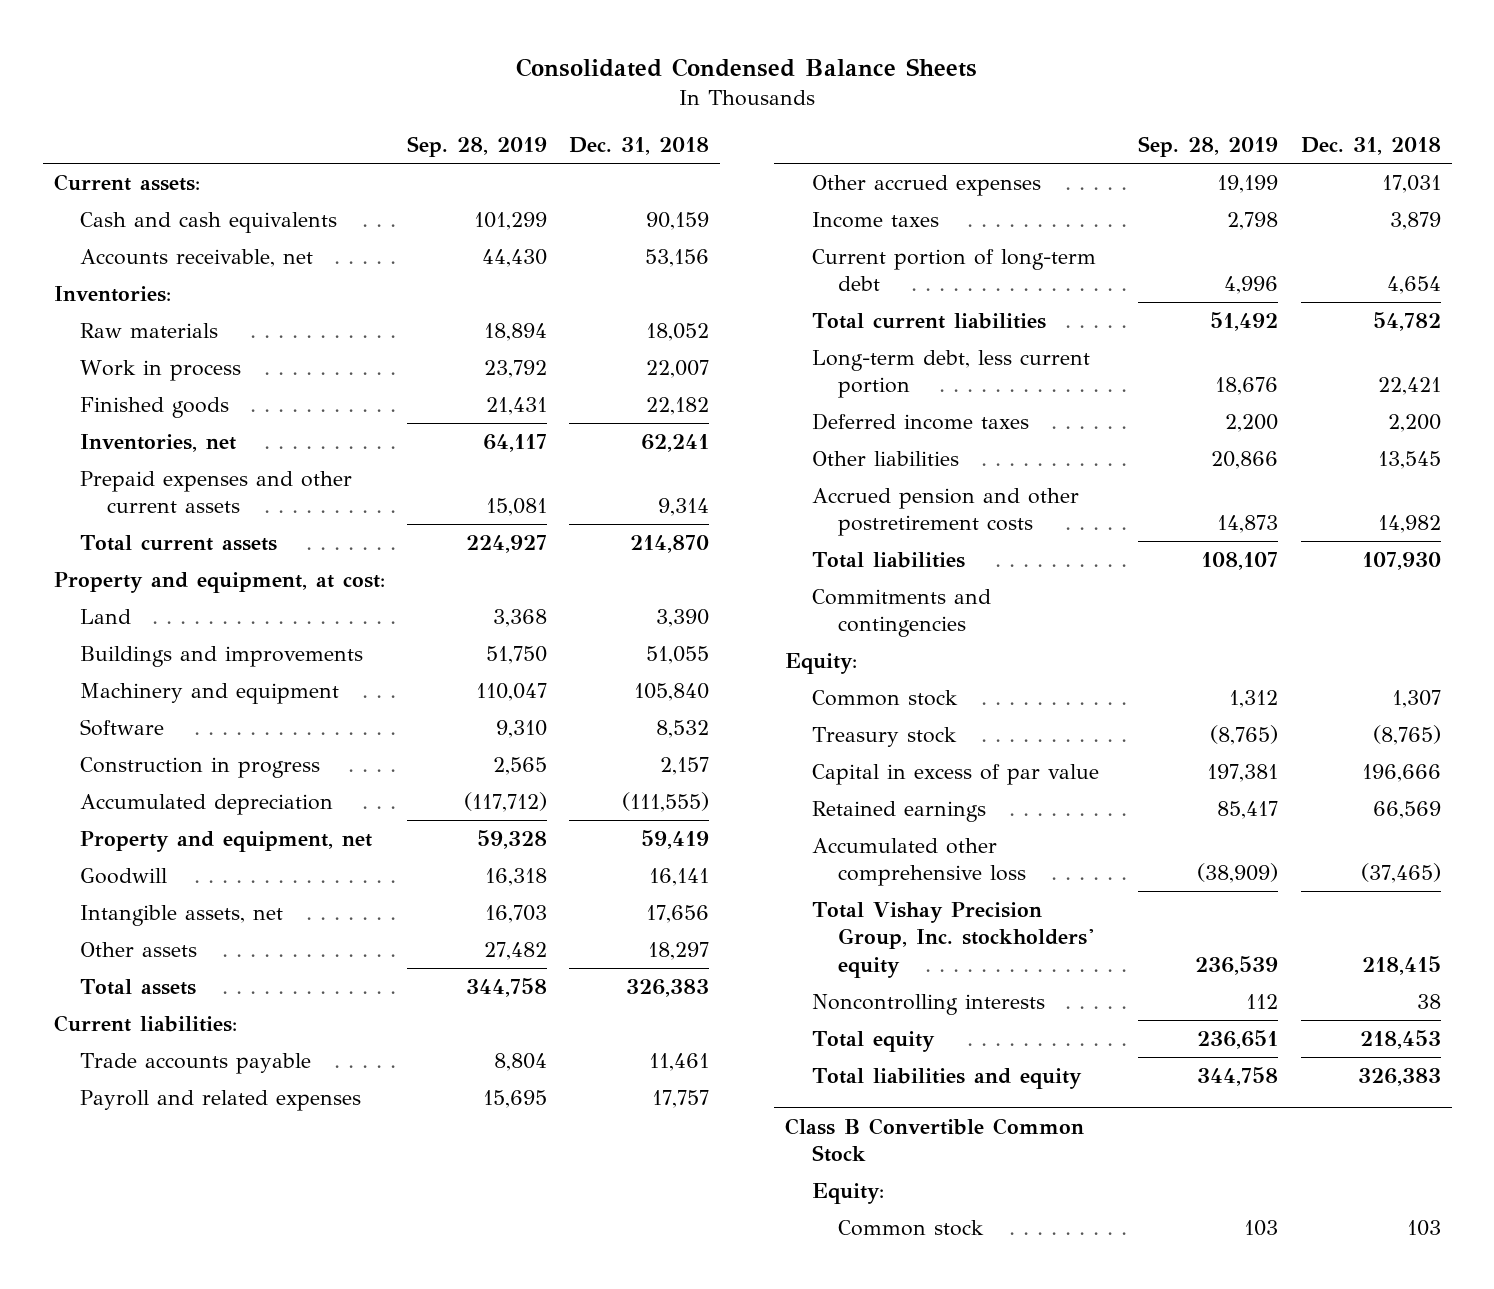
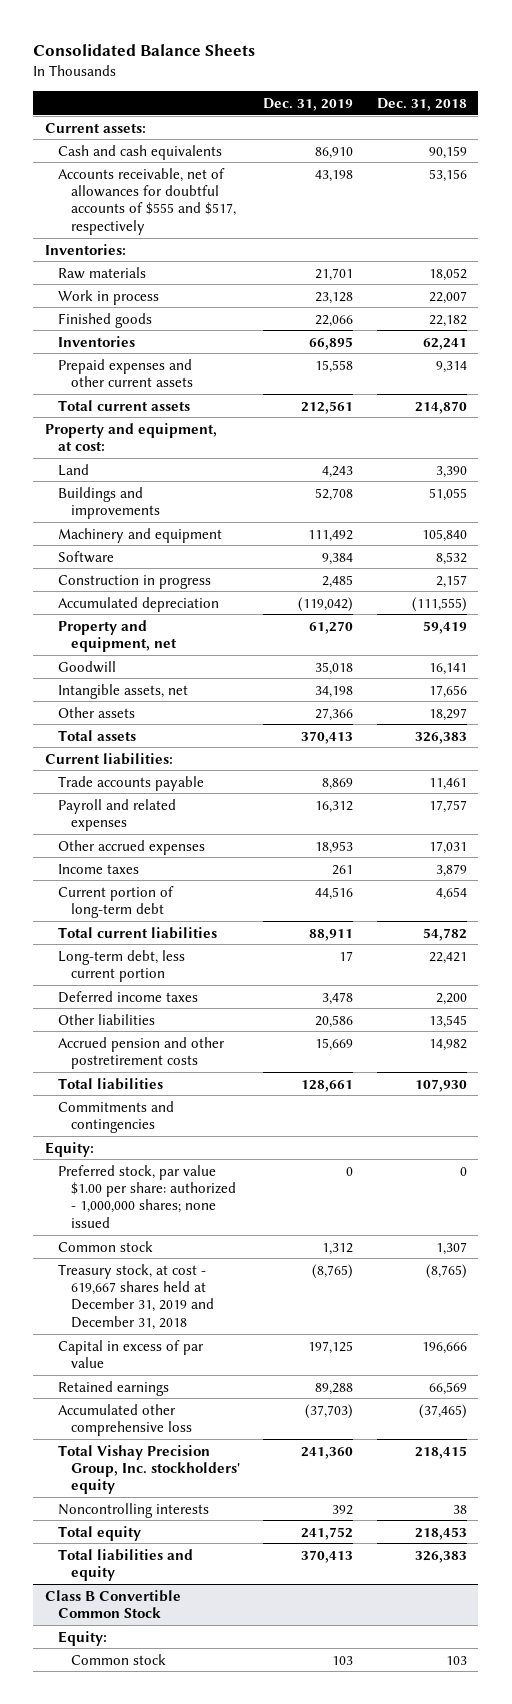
- Consolidated Condensed Balance Sheets
+ Consolidated Balance Sheets
- | Sep. 28, 2019 | Dec. 31, 2018
+ | Dec. 31, 2019 | Dec. 31, 2018
- Accounts receivable, net | 44,430 | 53,156
+ Accounts receivable, net of allowances for doubtful accounts of $555 and $517, respectively | 43,198 | 53,156
- Inventories, net | 64,117 | 62,241
+ Inventories | 66,895 | 62,241
+ Preferred stock, par value $1.00 per share: authorized - 1,000,000 shares; none issued | 0 | 0
- Treasury stock | (8,765) | (8,765)
+ Treasury stock, at cost - 619,667 shares held at December 31, 2019 and December 31, 2018 | (8,765) | (8,765)

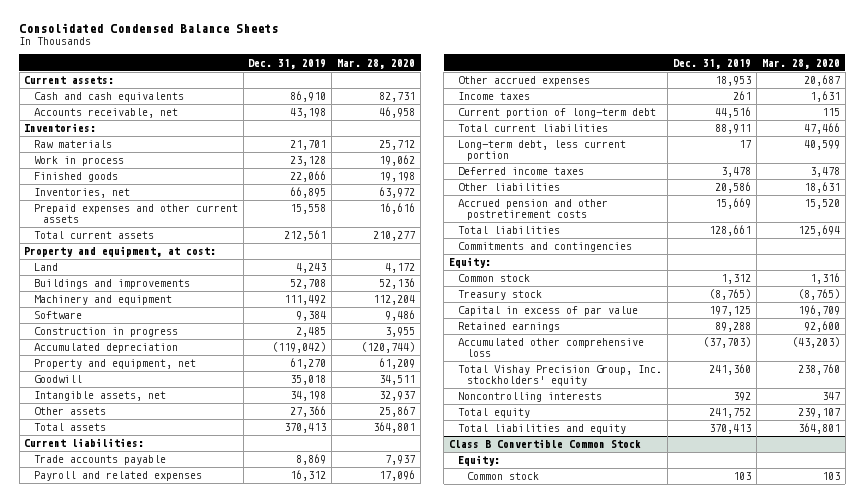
- Consolidated Balance Sheets
+ Consolidated Condensed Balance Sheets
- | Dec. 31, 2019 | Dec. 31, 2018
+ | Dec. 31, 2019 | Mar. 28, 2020
- Accounts receivable, net of allowances for doubtful accounts of $555 and $517, respectively | 43,198 | 53,156
+ Accounts receivable, net | 43,198 | 46,958
- Inventories | 66,895 | 62,241
+ Inventories, net | 66,895 | 63,972
- Preferred stock, par value $1.00 per share: authorized - 1,000,000 shares; none issued | 0 | 0
- Treasury stock, at cost - 619,667 shares held at December 31, 2019 and December 31, 2018 | (8,765) | (8,765)
+ Treasury stock | (8,765) | (8,765)

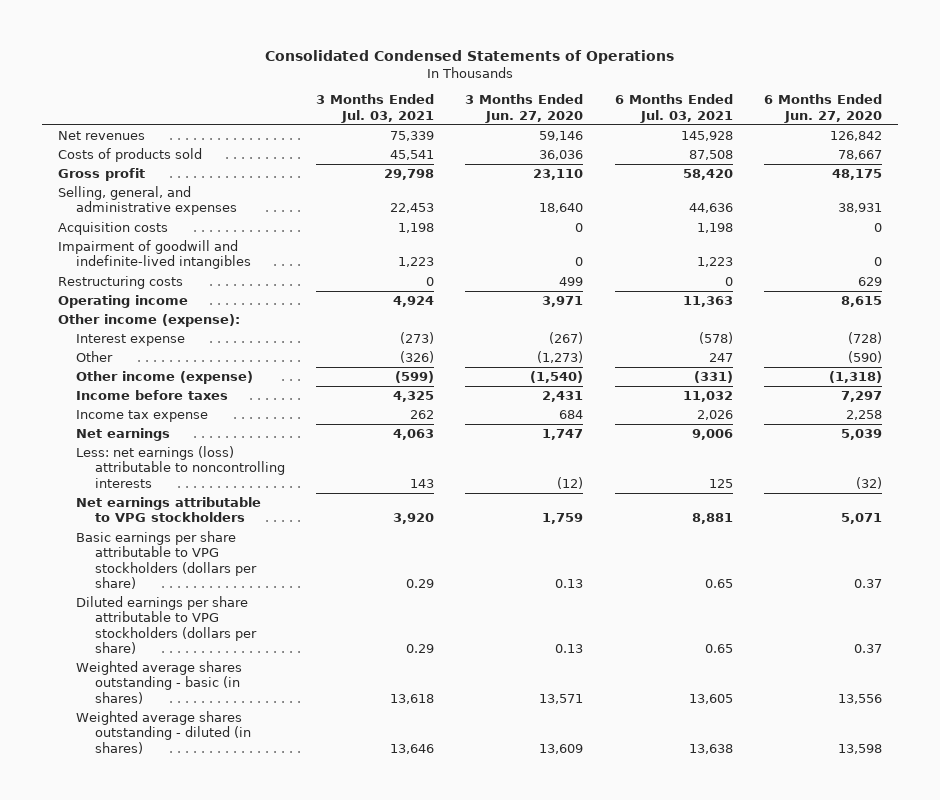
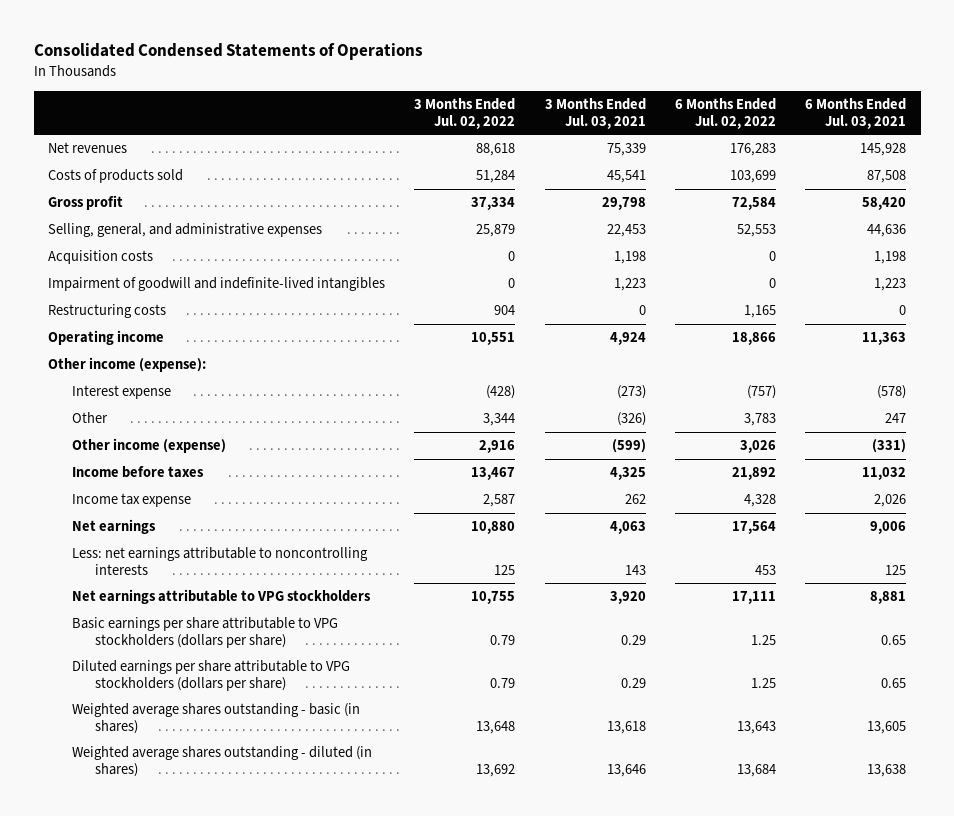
- | 3 Months Ended Jul. 03, 2021 | 3 Months Ended Jun. 27, 2020 | 6 Months Ended Jul. 03, 2021 | 6 Months Ended Jun. 27, 2020
+ | 3 Months Ended Jul. 02, 2022 | 3 Months Ended Jul. 03, 2021 | 6 Months Ended Jul. 02, 2022 | 6 Months Ended Jul. 03, 2021
- Less: net earnings (loss) attributable to noncontrolling interests | 143 | (12) | 125 | (32)
+ Less: net earnings attributable to noncontrolling interests | 125 | 143 | 453 | 125

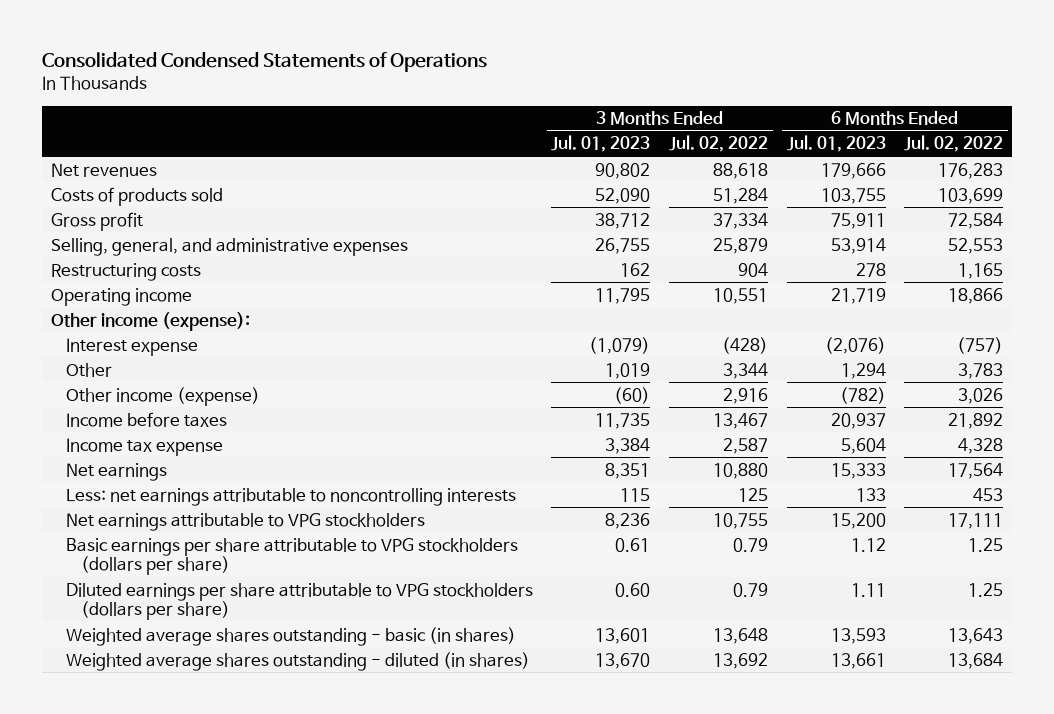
- | 3 Months Ended Jul. 02, 2022 | 3 Months Ended Jul. 03, 2021 | 6 Months Ended Jul. 02, 2022 | 6 Months Ended Jul. 03, 2021
+ | 3 Months Ended Jul. 01, 2023 | 3 Months Ended Jul. 02, 2022 | 6 Months Ended Jul. 01, 2023 | 6 Months Ended Jul. 02, 2022
- Acquisition costs | 0 | 1,198 | 0 | 1,198
- Impairment of goodwill and indefinite-lived intangibles | 0 | 1,223 | 0 | 1,223

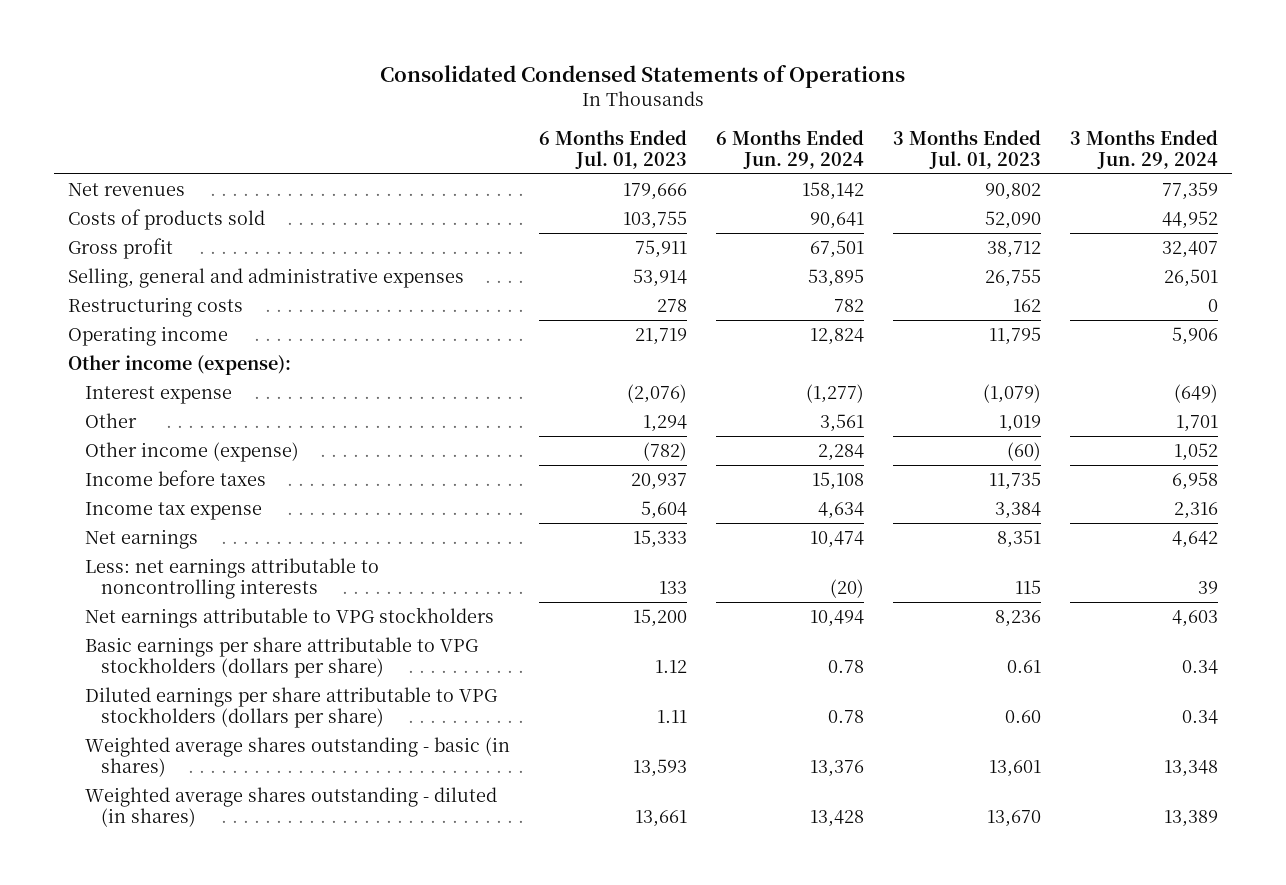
- | 3 Months Ended Jul. 01, 2023 | 3 Months Ended Jul. 02, 2022 | 6 Months Ended Jul. 01, 2023 | 6 Months Ended Jul. 02, 2022
+ | 6 Months Ended Jul. 01, 2023 | 6 Months Ended Jun. 29, 2024 | 3 Months Ended Jul. 01, 2023 | 3 Months Ended Jun. 29, 2024
- Selling, general, and administrative expenses | 26,755 | 25,879 | 53,914 | 52,553
+ Selling, general and administrative expenses | 53,914 | 53,895 | 26,755 | 26,501

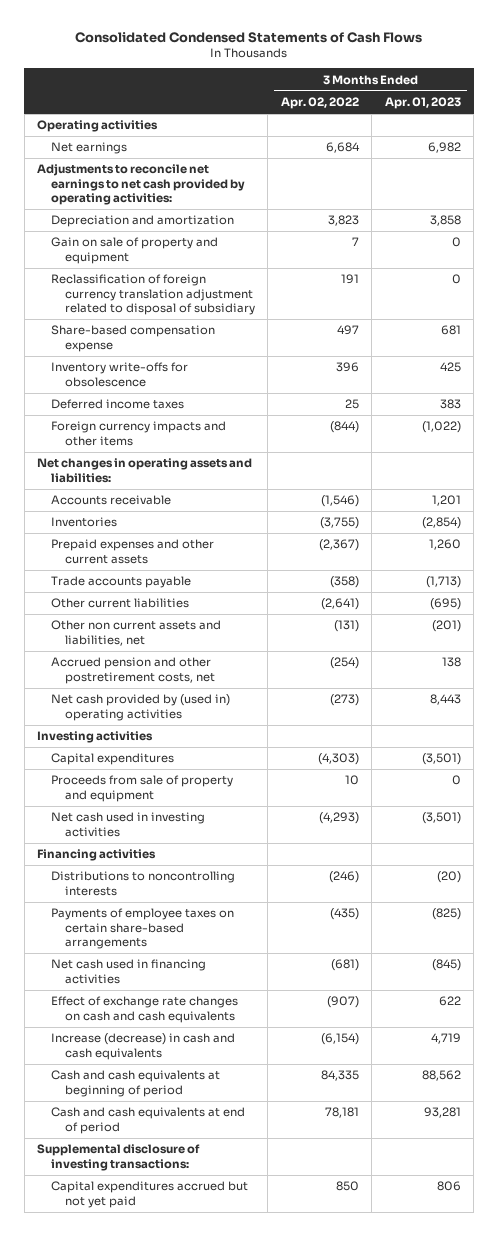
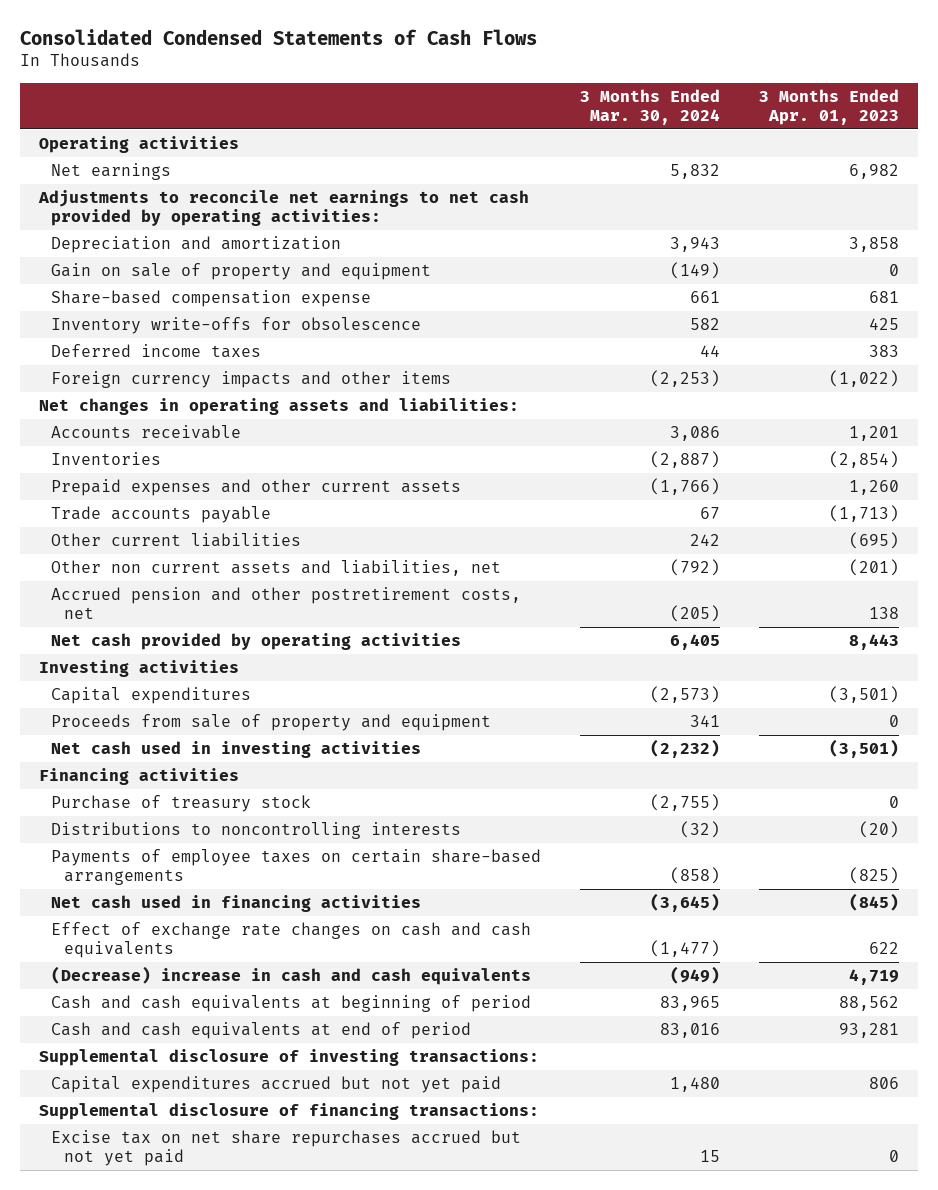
- | 3 Months Ended Apr. 02, 2022 | 3 Months Ended Apr. 01, 2023
+ | 3 Months Ended Mar. 30, 2024 | 3 Months Ended Apr. 01, 2023
- Reclassification of foreign currency translation adjustment related to disposal of subsidiary | 191 | 0
- Net cash provided by (used in) operating activities | (273) | 8,443
+ Net cash provided by operating activities | 6,405 | 8,443
+ Purchase of treasury stock | (2,755) | 0
- Increase (decrease) in cash and cash equivalents | (6,154) | 4,719
+ (Decrease) increase in cash and cash equivalents | (949) | 4,719
+ Supplemental disclosure of financing transactions:
+ Excise tax on net share repurchases accrued but not yet paid | 15 | 0

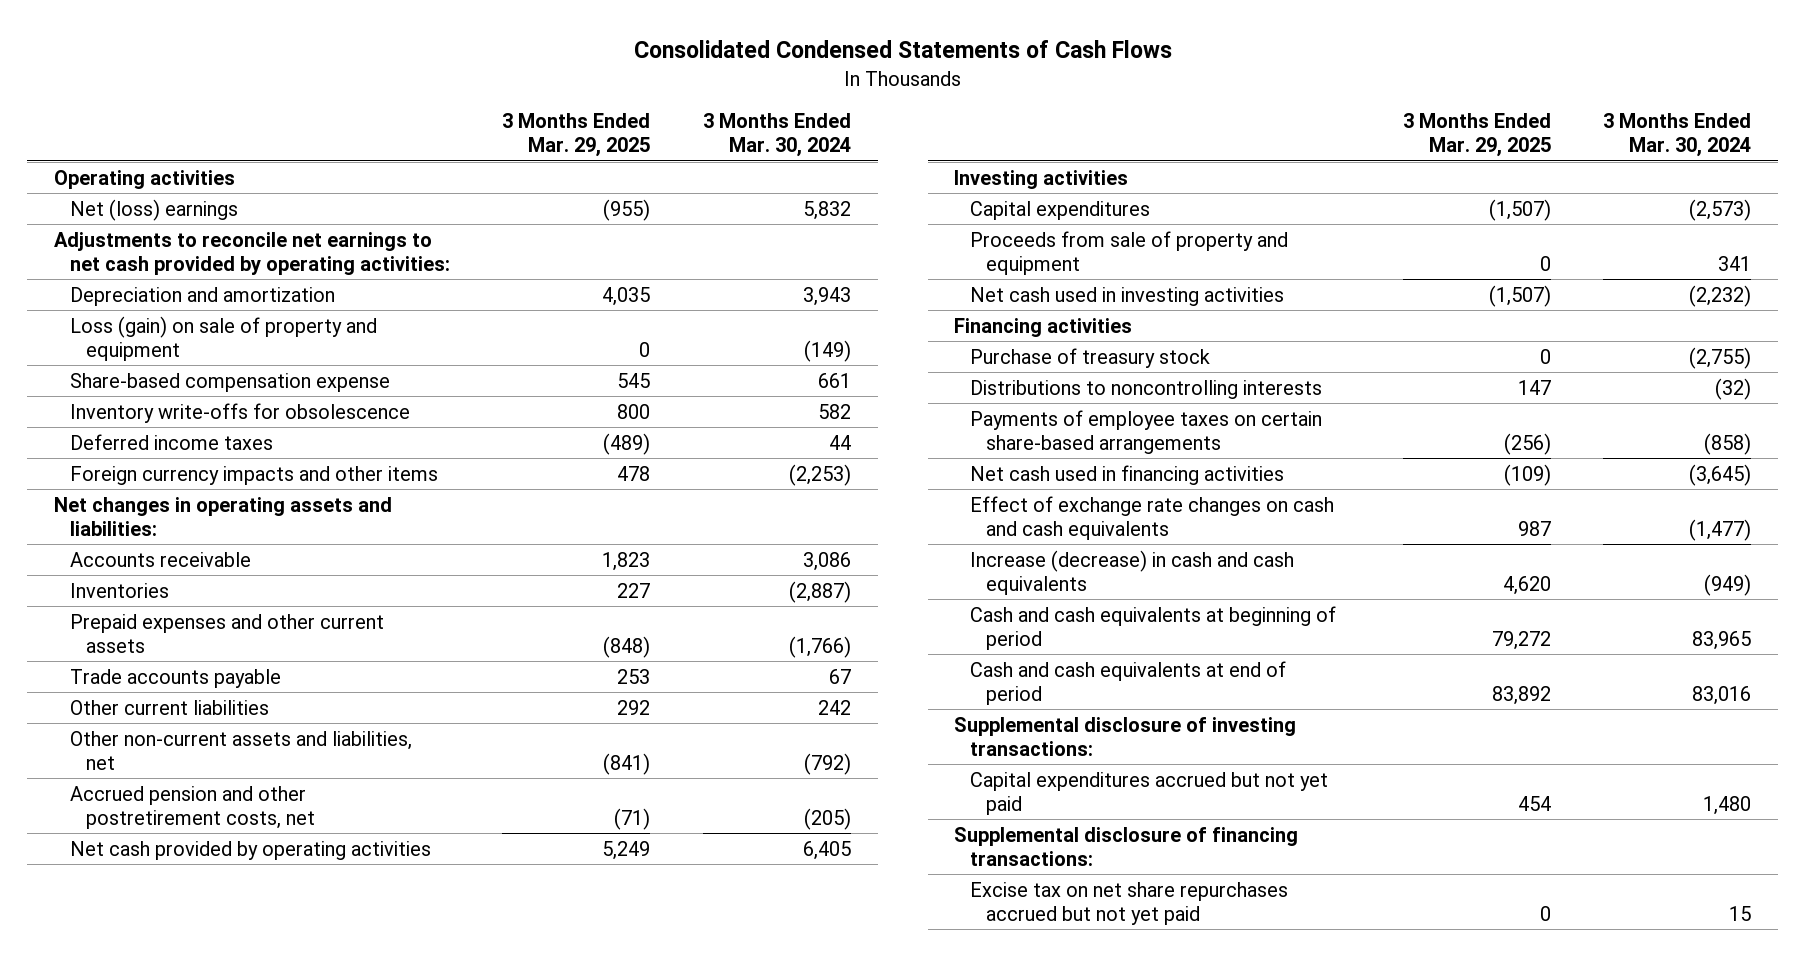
- | 3 Months Ended Mar. 30, 2024 | 3 Months Ended Apr. 01, 2023
+ | 3 Months Ended Mar. 29, 2025 | 3 Months Ended Mar. 30, 2024
- Net earnings | 5,832 | 6,982
+ Net (loss) earnings | (955) | 5,832
- Gain on sale of property and equipment | (149) | 0
+ Loss (gain) on sale of property and equipment | 0 | (149)
- Other non current assets and liabilities, net | (792) | (201)
+ Other non-current assets and liabilities, net | (841) | (792)
- (Decrease) increase in cash and cash equivalents | (949) | 4,719
+ Increase (decrease) in cash and cash equivalents | 4,620 | (949)

